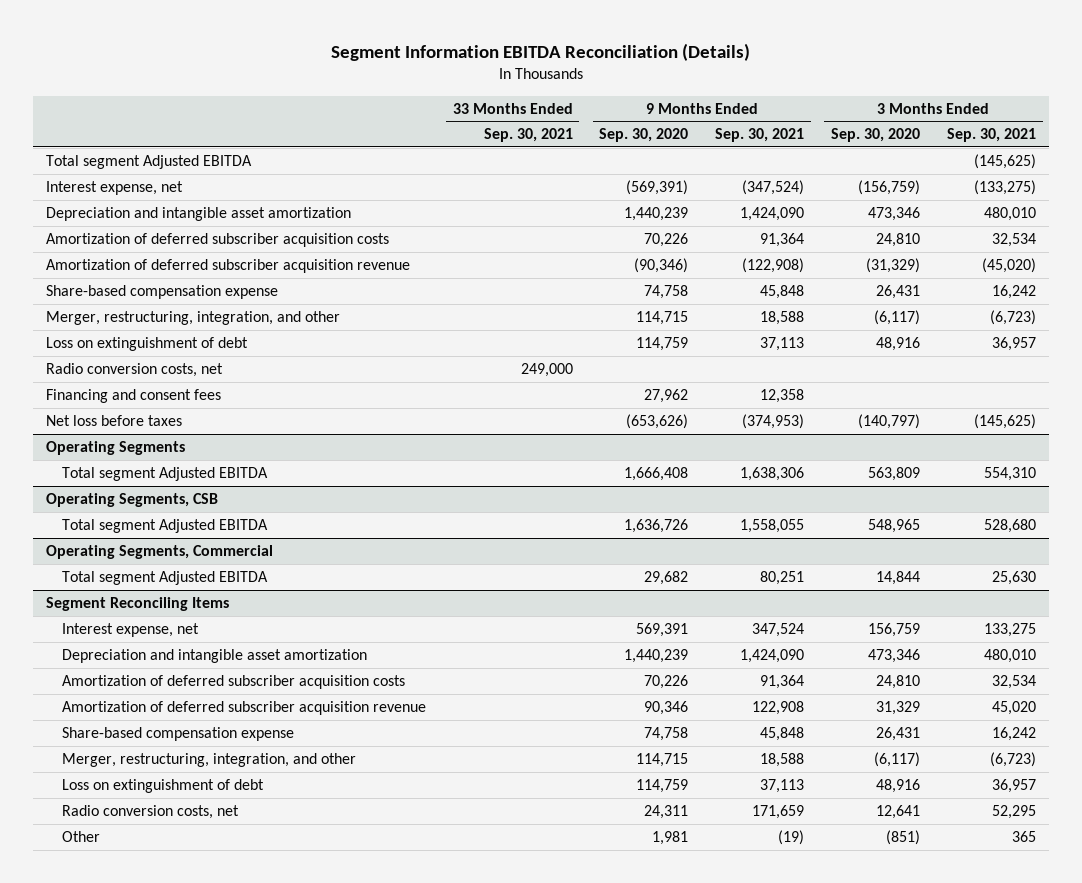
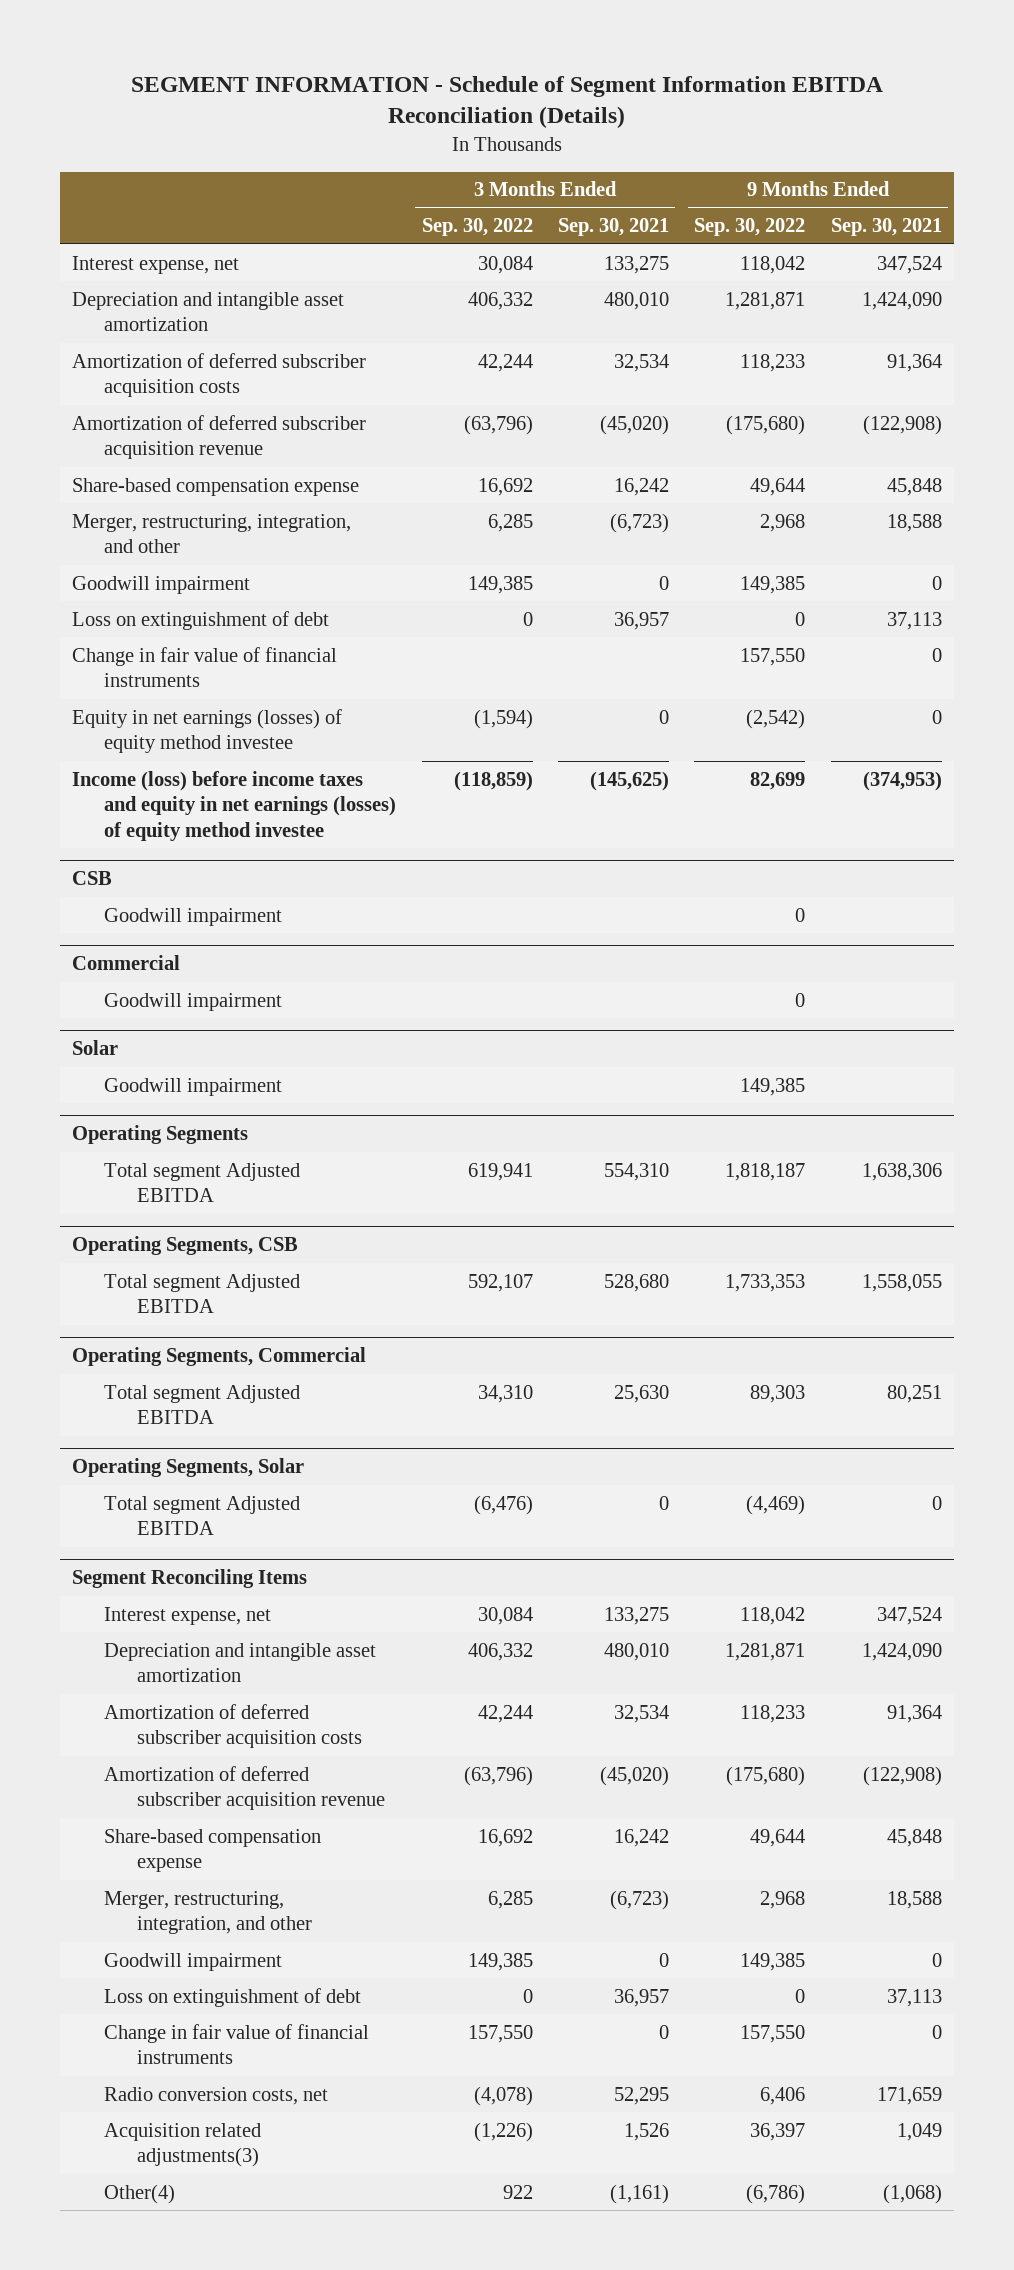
- Segment Information EBITDA Reconciliation (Details)
+ SEGMENT INFORMATION - Schedule of Segment Information EBITDA Reconciliation (Details)
- | 33 Months Ended Sep. 30, 2021 | 9 Months Ended Sep. 30, 2020 | 9 Months Ended Sep. 30, 2021 | 3 Months Ended Sep. 30, 2020 | 3 Months Ended Sep. 30, 2021
+ | 3 Months Ended Sep. 30, 2022 | 3 Months Ended Sep. 30, 2021 | 9 Months Ended Sep. 30, 2022 | 9 Months Ended Sep. 30, 2021
- Total segment Adjusted EBITDA | | | | | (145,625)
- Interest expense, net | | (569,391) | (347,524) | (156,759) | (133,275)
+ Interest expense, net | 30,084 | 133,275 | 118,042 | 347,524
+ Goodwill impairment | 149,385 | 0 | 149,385 | 0
- Radio conversion costs, net | 249,000 | | | |
- Financing and consent fees | | 27,962 | 12,358 | |
- Net loss before taxes | | (653,626) | (374,953) | (140,797) | (145,625)
+ Change in fair value of financial instruments | | | 157,550 | 0
+ Equity in net earnings (losses) of equity method investee | (1,594) | 0 | (2,542) | 0
+ Income (loss) before income taxes and equity in net earnings (losses) of equity method investee | (118,859) | (145,625) | 82,699 | (374,953)
+ CSB
+ Goodwill impairment | | | 0 |
+ Commercial
+ Goodwill impairment | | | 0 |
+ Solar
+ Goodwill impairment | | | 149,385 |
+ Operating Segments, Solar
+ Total segment Adjusted EBITDA | (6,476) | 0 | (4,469) | 0
@ Segment Reconciling Items
- Amortization of deferred subscriber acquisition revenue | | 90,346 | 122,908 | 31,329 | 45,020
+ Amortization of deferred subscriber acquisition revenue | (63,796) | (45,020) | (175,680) | (122,908)
+ Goodwill impairment | 149,385 | 0 | 149,385 | 0
+ Change in fair value of financial instruments | 157,550 | 0 | 157,550 | 0
- Other | | 1,981 | (19) | (851) | 365
+ Acquisition related adjustments(3) | (1,226) | 1,526 | 36,397 | 1,049
+ Other(4) | 922 | (1,161) | (6,786) | (1,068)

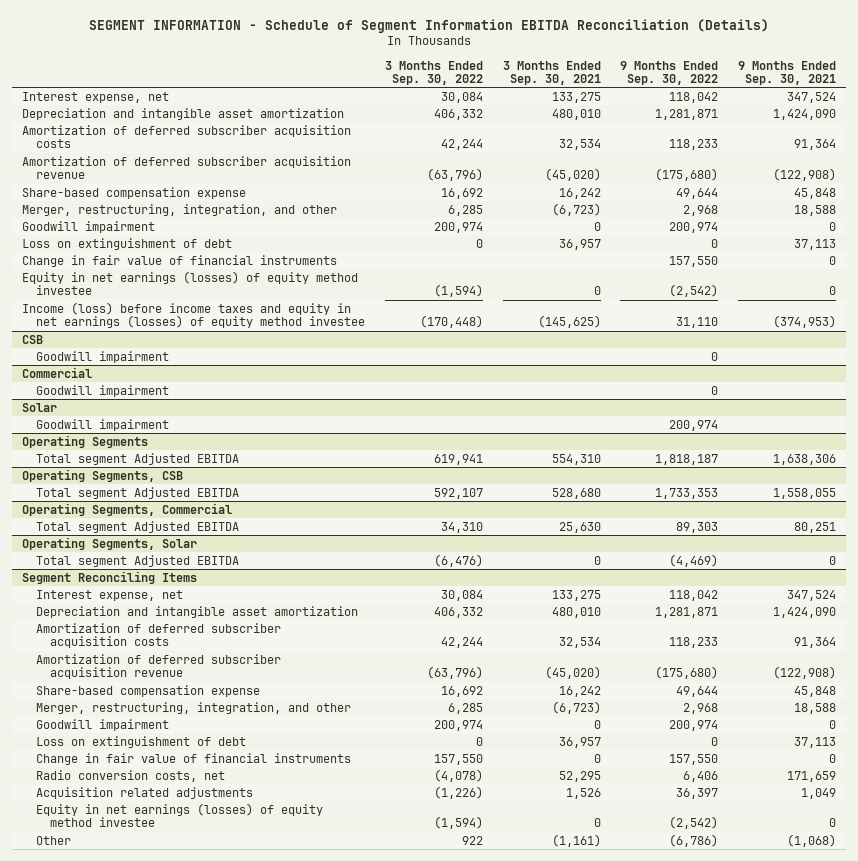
- Goodwill impairment | 149,385 | 0 | 149,385 | 0
+ Goodwill impairment | 200,974 | 0 | 200,974 | 0
- Income (loss) before income taxes and equity in net earnings (losses) of equity method investee | (118,859) | (145,625) | 82,699 | (374,953)
+ Income (loss) before income taxes and equity in net earnings (losses) of equity method investee | (170,448) | (145,625) | 31,110 | (374,953)
@ Solar
- Goodwill impairment | | | 149,385 |
+ Goodwill impairment | | | 200,974 |
@ Segment Reconciling Items
- Goodwill impairment | 149,385 | 0 | 149,385 | 0
+ Goodwill impairment | 200,974 | 0 | 200,974 | 0
- Acquisition related adjustments(3) | (1,226) | 1,526 | 36,397 | 1,049
- Other(4) | 922 | (1,161) | (6,786) | (1,068)
+ Acquisition related adjustments | (1,226) | 1,526 | 36,397 | 1,049
+ Equity in net earnings (losses) of equity method investee | (1,594) | 0 | (2,542) | 0
+ Other | 922 | (1,161) | (6,786) | (1,068)

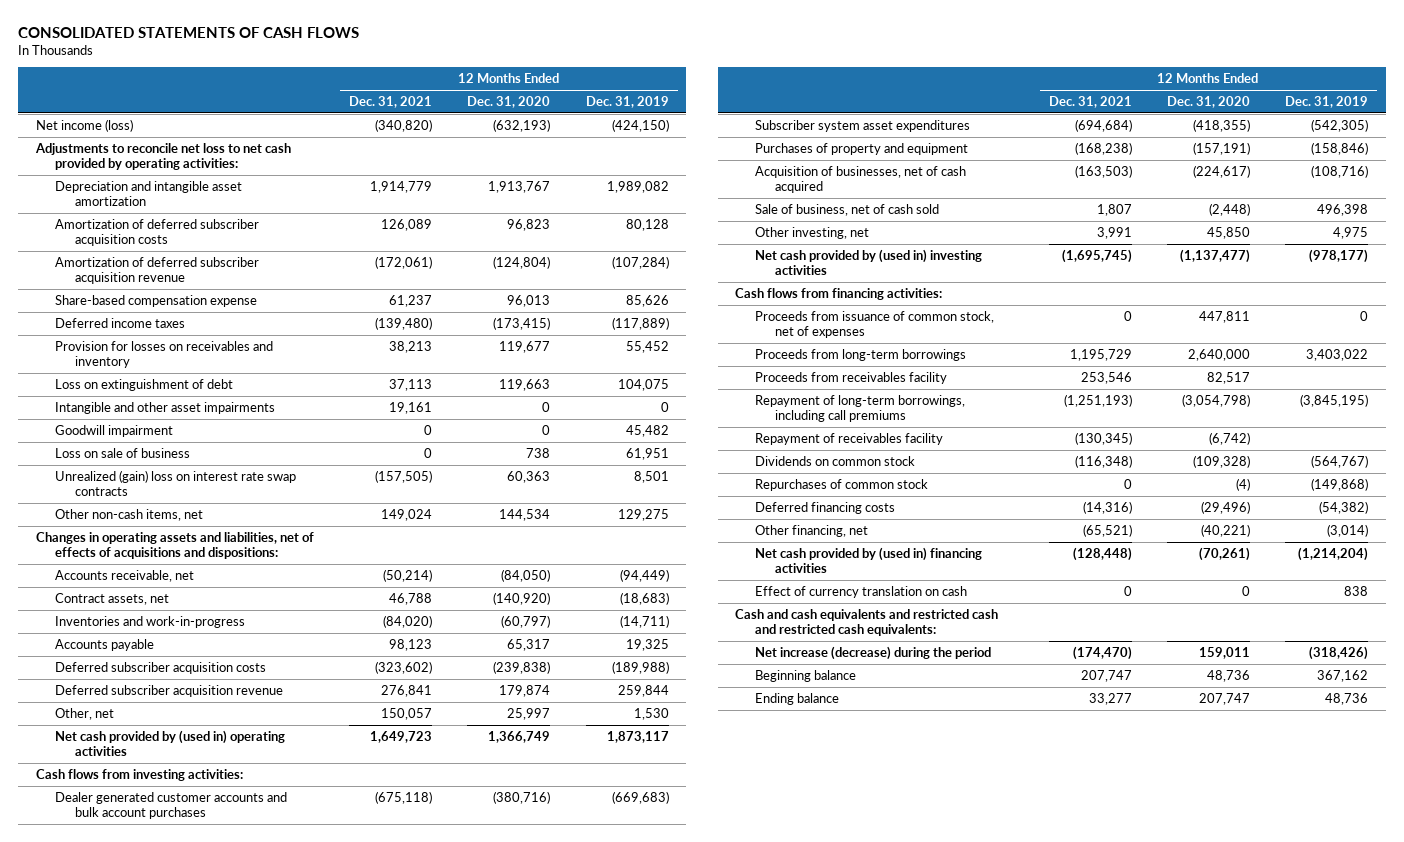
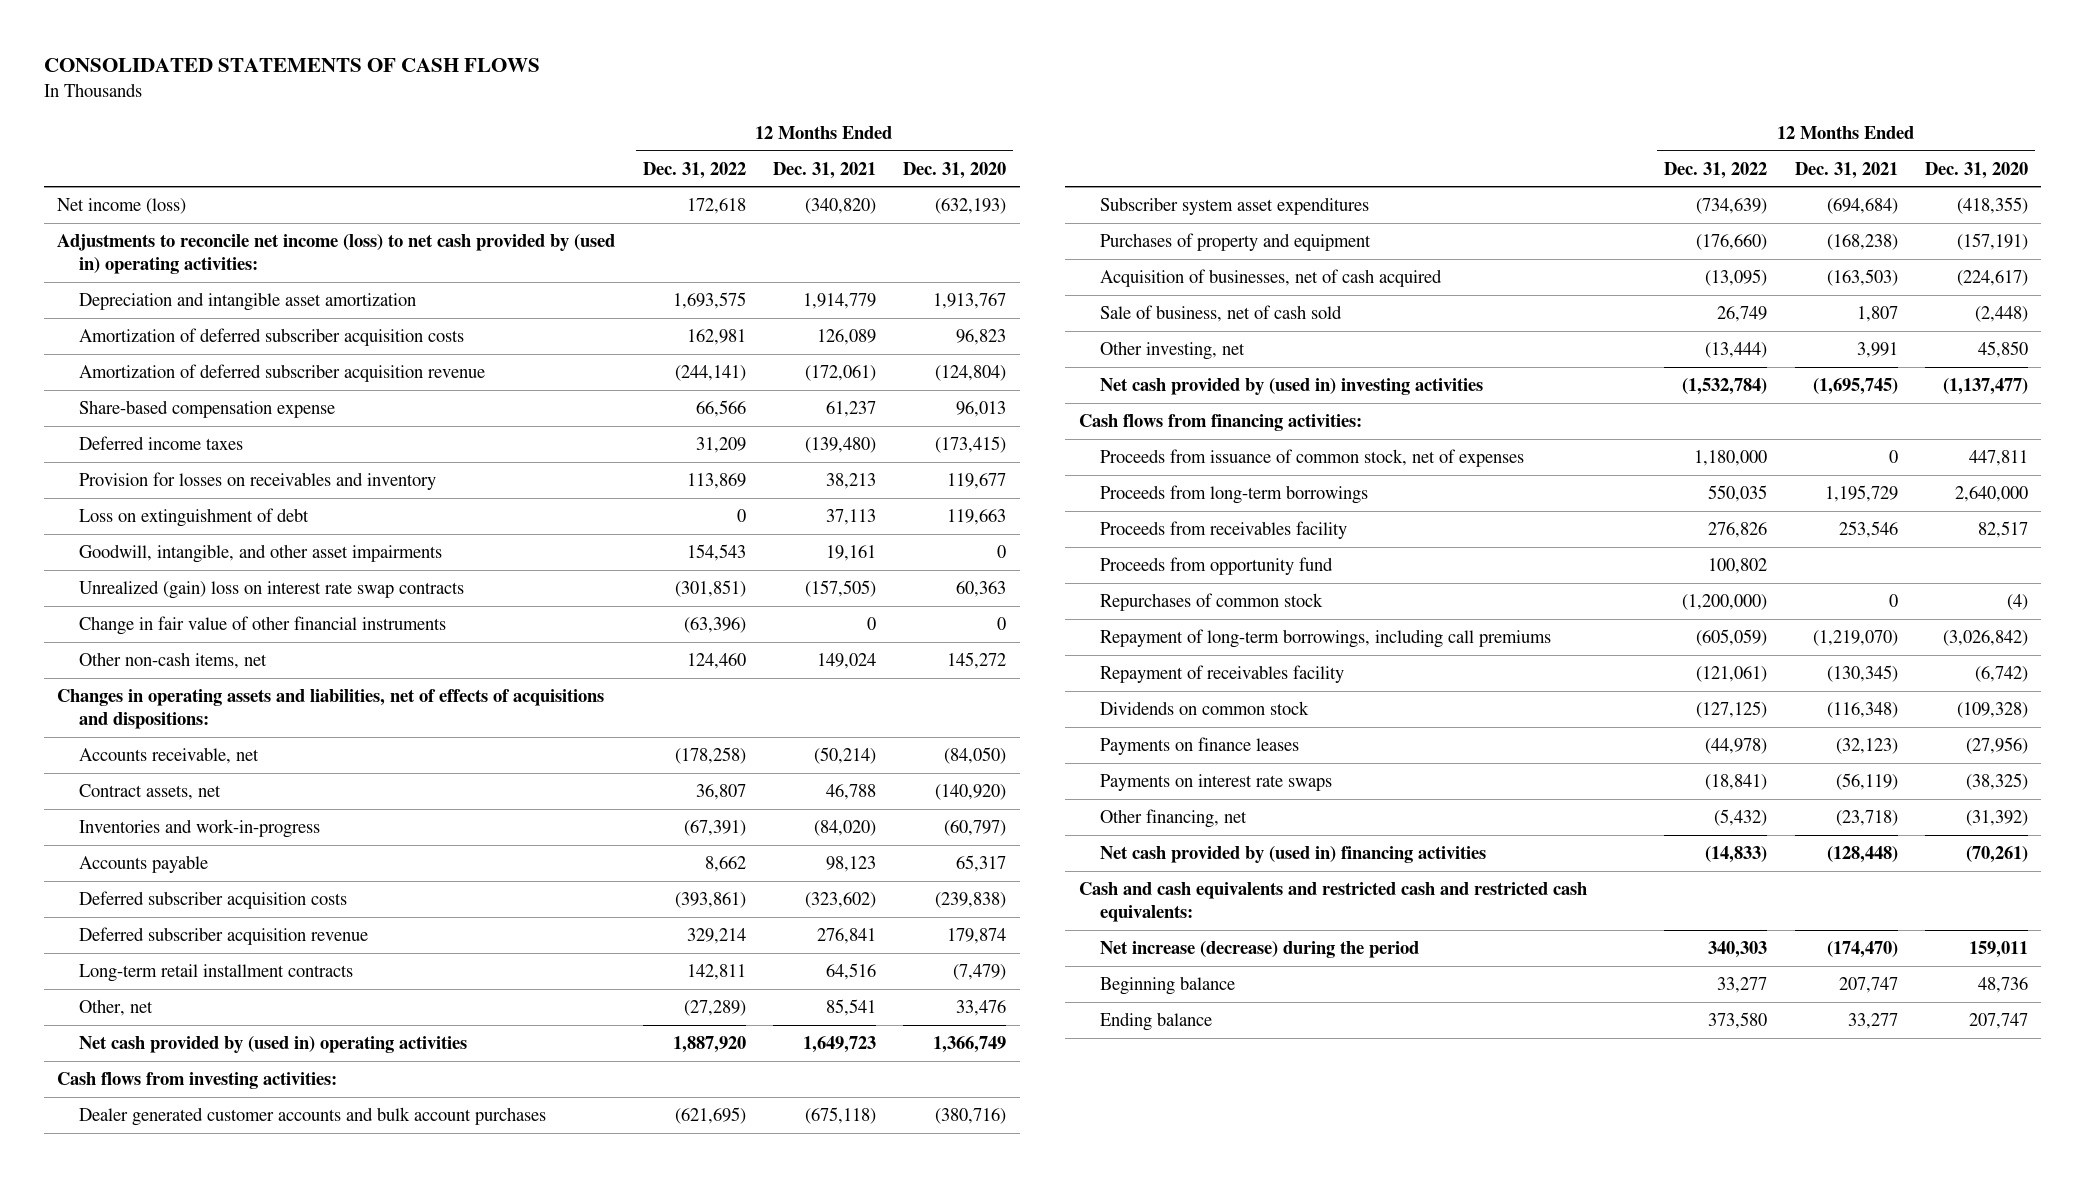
- | 12 Months Ended Dec. 31, 2021 | 12 Months Ended Dec. 31, 2020 | 12 Months Ended Dec. 31, 2019
+ | 12 Months Ended Dec. 31, 2022 | 12 Months Ended Dec. 31, 2021 | 12 Months Ended Dec. 31, 2020
- Adjustments to reconcile net loss to net cash provided by operating activities:
+ Adjustments to reconcile net income (loss) to net cash provided by (used in) operating activities:
- Intangible and other asset impairments | 19,161 | 0 | 0
- Goodwill impairment | 0 | 0 | 45,482
- Loss on sale of business | 0 | 738 | 61,951
+ Goodwill, intangible, and other asset impairments | 154,543 | 19,161 | 0
- Other non-cash items, net | 149,024 | 144,534 | 129,275
+ Change in fair value of other financial instruments | (63,396) | 0 | 0
+ Other non-cash items, net | 124,460 | 149,024 | 145,272
- Other, net | 150,057 | 25,997 | 1,530
+ Long-term retail installment contracts | 142,811 | 64,516 | (7,479)
+ Other, net | (27,289) | 85,541 | 33,476
- Repayment of long-term borrowings, including call premiums | (1,251,193) | (3,054,798) | (3,845,195)
+ Proceeds from opportunity fund | 100,802 | |
moved up: Repurchases of common stock | (1,200,000) | 0 | (4)
+ Repayment of long-term borrowings, including call premiums | (605,059) | (1,219,070) | (3,026,842)
- Deferred financing costs | (14,316) | (29,496) | (54,382)
- Other financing, net | (65,521) | (40,221) | (3,014)
+ Payments on finance leases | (44,978) | (32,123) | (27,956)
+ Payments on interest rate swaps | (18,841) | (56,119) | (38,325)
+ Other financing, net | (5,432) | (23,718) | (31,392)
- Effect of currency translation on cash | 0 | 0 | 838

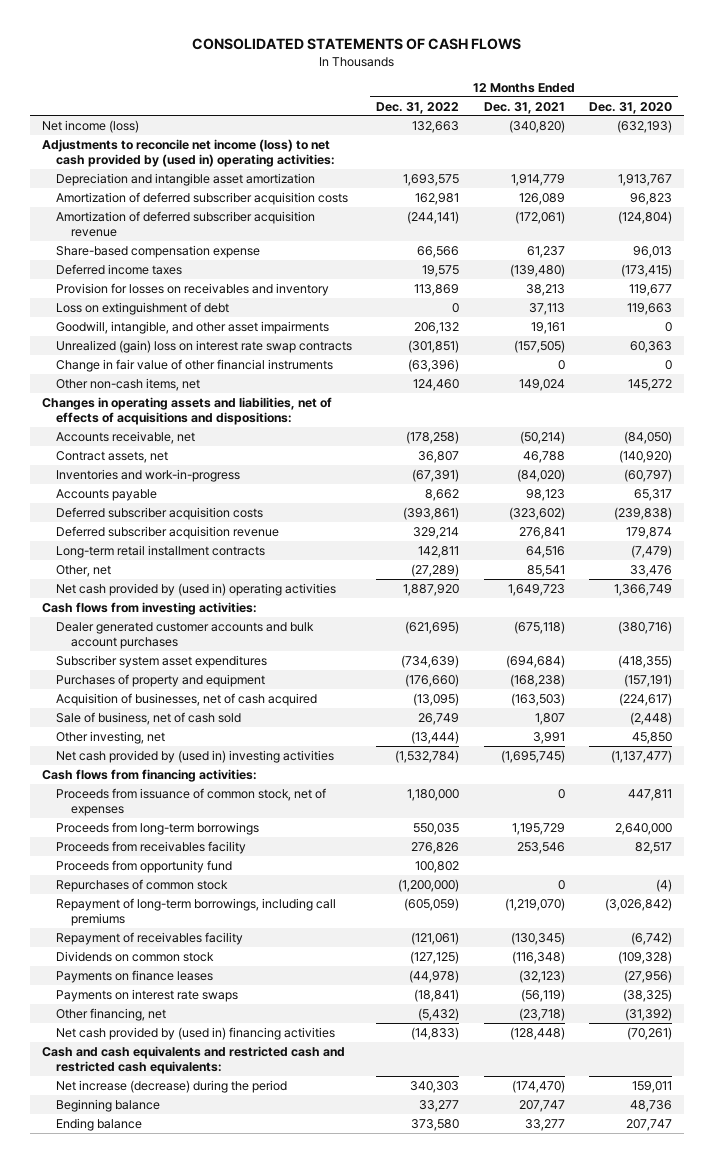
- Net income (loss) | 172,618 | (340,820) | (632,193)
+ Net income (loss) | 132,663 | (340,820) | (632,193)
- Deferred income taxes | 31,209 | (139,480) | (173,415)
+ Deferred income taxes | 19,575 | (139,480) | (173,415)
- Goodwill, intangible, and other asset impairments | 154,543 | 19,161 | 0
+ Goodwill, intangible, and other asset impairments | 206,132 | 19,161 | 0

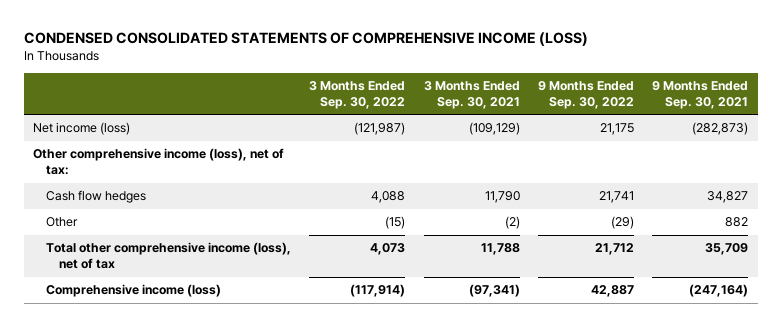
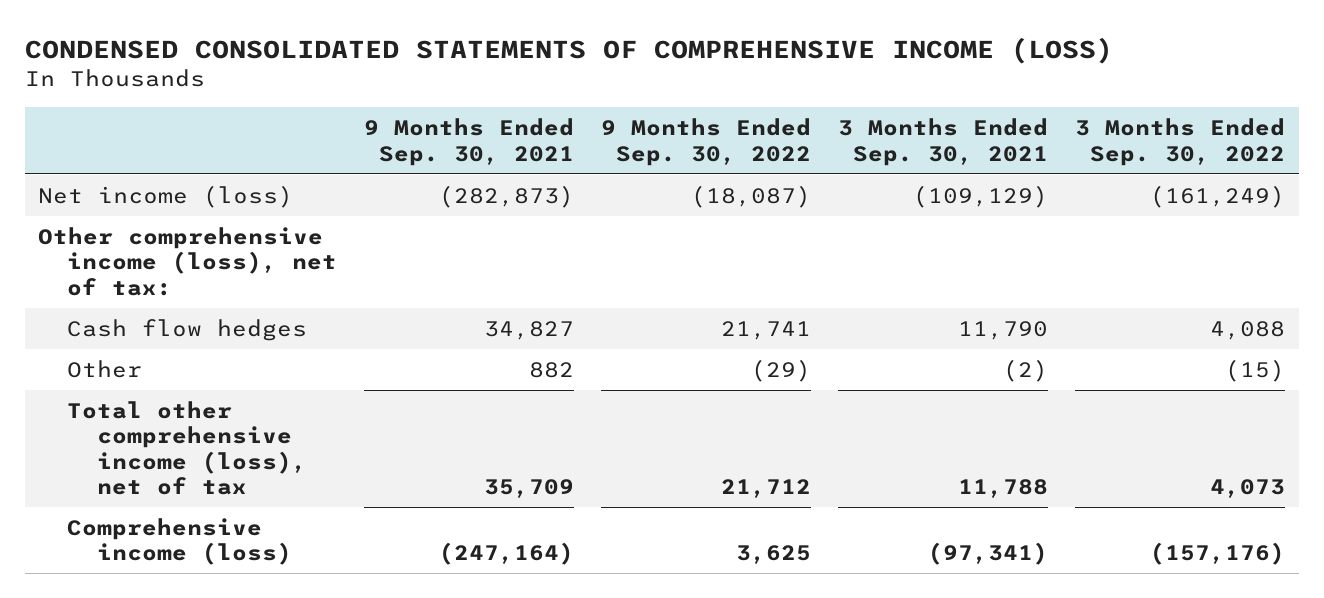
- | 3 Months Ended Sep. 30, 2022 | 3 Months Ended Sep. 30, 2021 | 9 Months Ended Sep. 30, 2022 | 9 Months Ended Sep. 30, 2021
+ | 9 Months Ended Sep. 30, 2021 | 9 Months Ended Sep. 30, 2022 | 3 Months Ended Sep. 30, 2021 | 3 Months Ended Sep. 30, 2022
- Net income (loss) | (121,987) | (109,129) | 21,175 | (282,873)
+ Net income (loss) | (282,873) | (18,087) | (109,129) | (161,249)
- Comprehensive income (loss) | (117,914) | (97,341) | 42,887 | (247,164)
+ Comprehensive income (loss) | (247,164) | 3,625 | (97,341) | (157,176)

